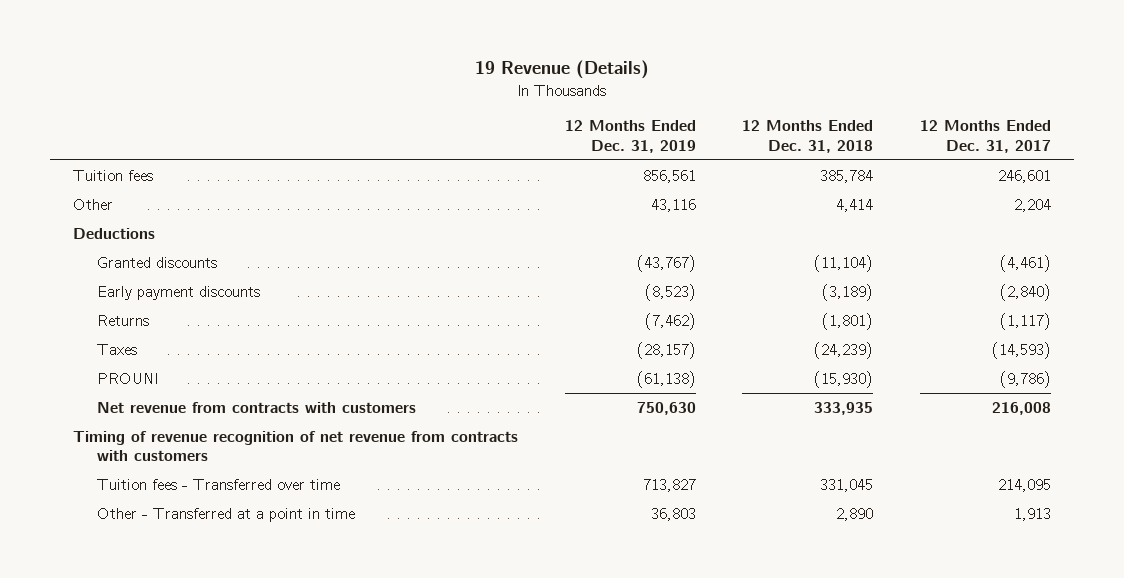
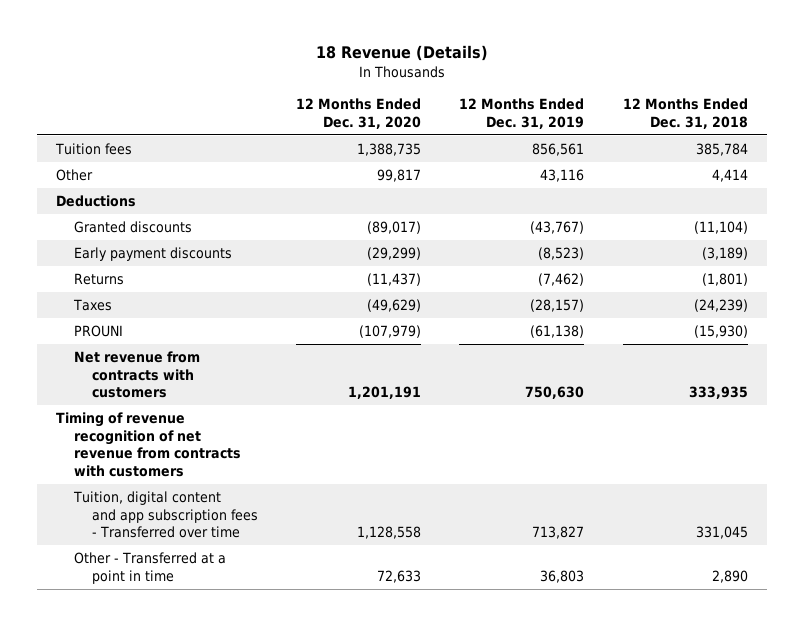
- 19 Revenue (Details)
+ 18 Revenue (Details)
- | 12 Months Ended Dec. 31, 2019 | 12 Months Ended Dec. 31, 2018 | 12 Months Ended Dec. 31, 2017
+ | 12 Months Ended Dec. 31, 2020 | 12 Months Ended Dec. 31, 2019 | 12 Months Ended Dec. 31, 2018
- Tuition fees - Transferred over time | 713,827 | 331,045 | 214,095
+ Tuition, digital content and app subscription fees - Transferred over time | 1,128,558 | 713,827 | 331,045

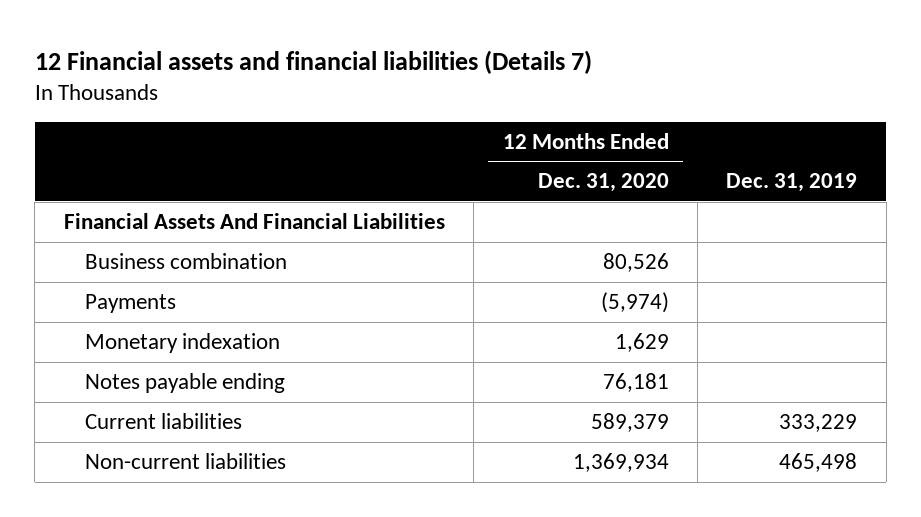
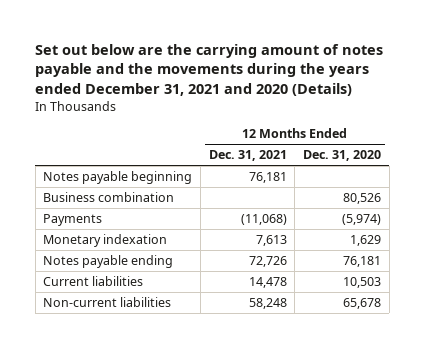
- 12 Financial assets and financial liabilities (Details 7)
+ Set out below are the carrying amount of notes payable and the movements during the years ended December 31, 2021 and 2020 (Details)
- | 12 Months Ended Dec. 31, 2020 | Dec. 31, 2019
+ | 12 Months Ended Dec. 31, 2021 | 12 Months Ended Dec. 31, 2020
- Financial Assets And Financial Liabilities
+ Notes payable beginning | 76,181 |
- Current liabilities | 589,379 | 333,229
- Non-current liabilities | 1,369,934 | 465,498
+ Current liabilities | 14,478 | 10,503
+ Non-current liabilities | 58,248 | 65,678

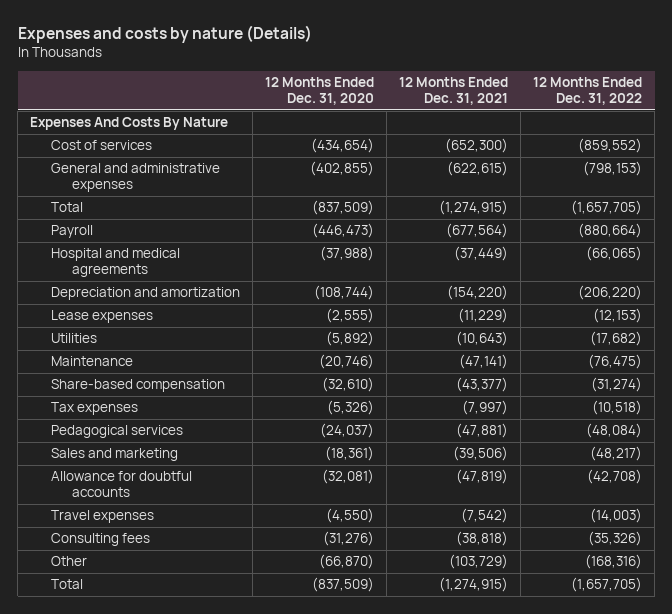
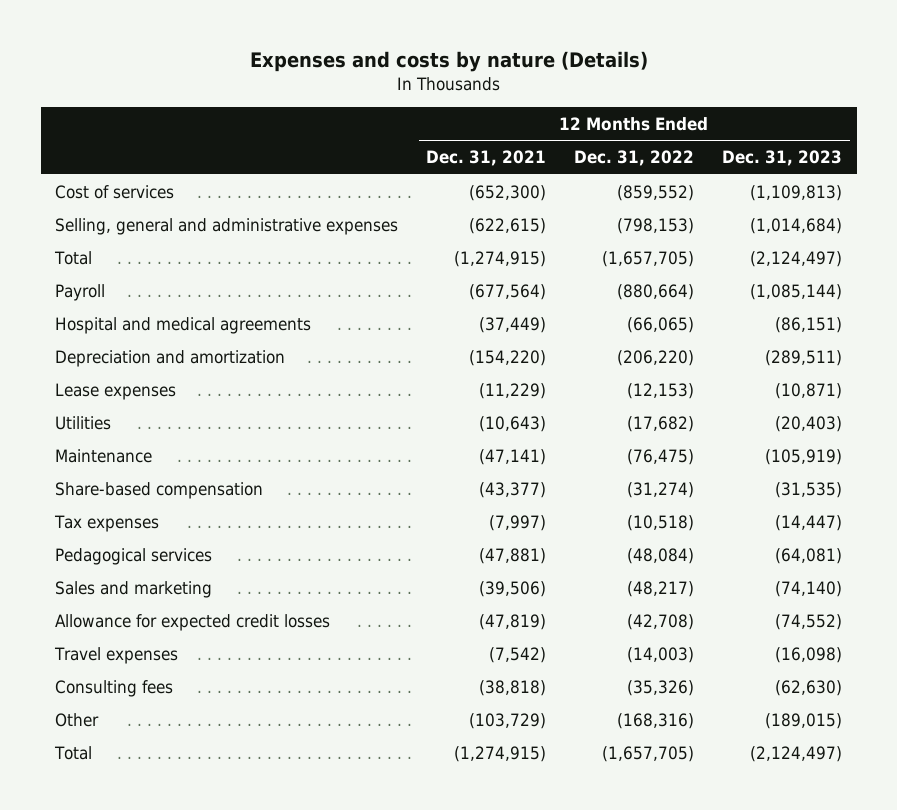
- | 12 Months Ended Dec. 31, 2020 | 12 Months Ended Dec. 31, 2021 | 12 Months Ended Dec. 31, 2022
+ | 12 Months Ended Dec. 31, 2021 | 12 Months Ended Dec. 31, 2022 | 12 Months Ended Dec. 31, 2023
- Expenses And Costs By Nature
- General and administrative expenses | (402,855) | (622,615) | (798,153)
+ Selling, general and administrative expenses | (622,615) | (798,153) | (1,014,684)
- Allowance for doubtful accounts | (32,081) | (47,819) | (42,708)
+ Allowance for expected credit losses | (47,819) | (42,708) | (74,552)

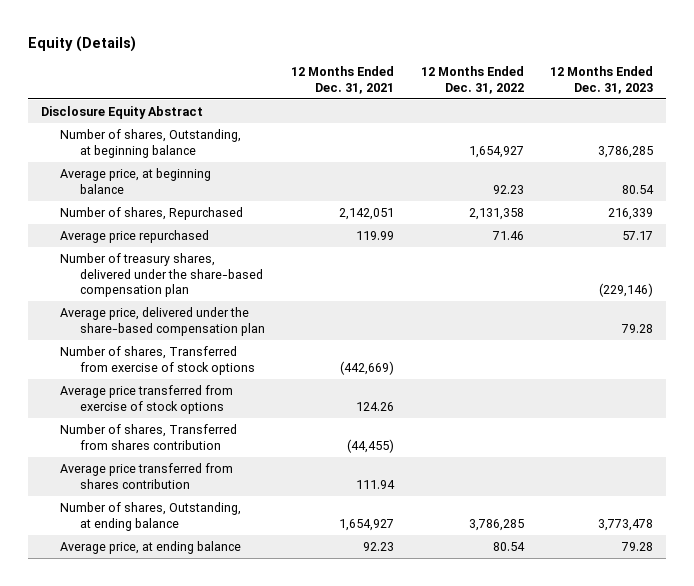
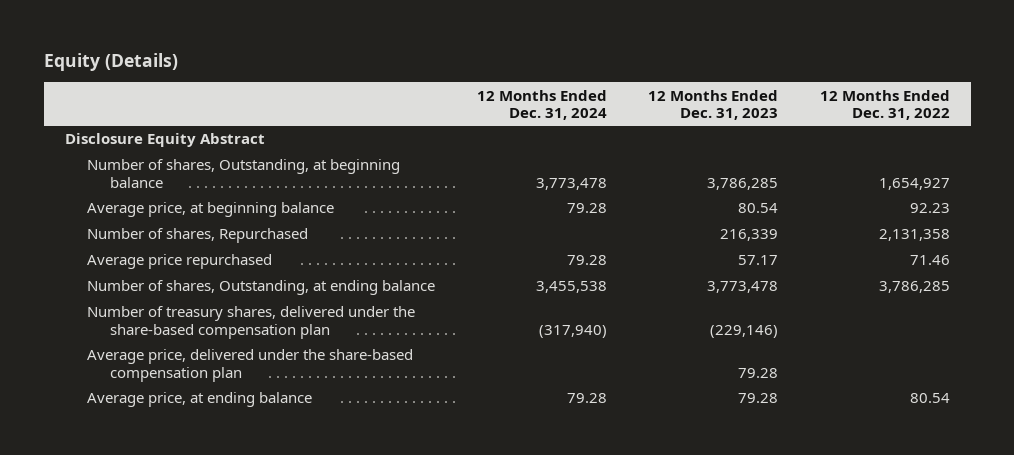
- | 12 Months Ended Dec. 31, 2021 | 12 Months Ended Dec. 31, 2022 | 12 Months Ended Dec. 31, 2023
+ | 12 Months Ended Dec. 31, 2024 | 12 Months Ended Dec. 31, 2023 | 12 Months Ended Dec. 31, 2022
moved up: Number of shares, Outstanding, at ending balance | 3,455,538 | 3,773,478 | 3,786,285
- Number of shares, Transferred from exercise of stock options | (442,669) | |
- Average price transferred from exercise of stock options | 124.26 | |
- Number of shares, Transferred from shares contribution | (44,455) | |
- Average price transferred from shares contribution | 111.94 | |

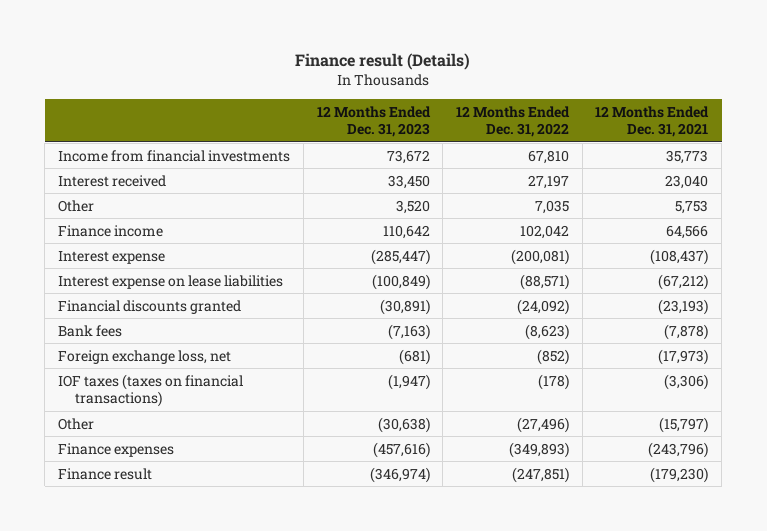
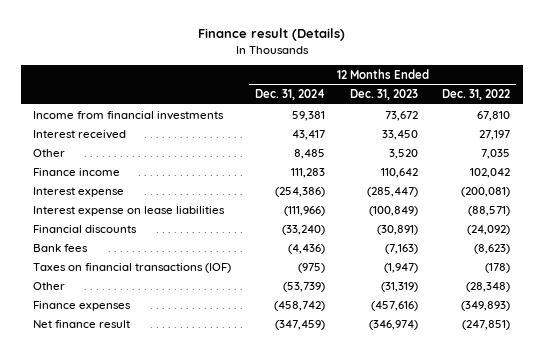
- | 12 Months Ended Dec. 31, 2023 | 12 Months Ended Dec. 31, 2022 | 12 Months Ended Dec. 31, 2021
+ | 12 Months Ended Dec. 31, 2024 | 12 Months Ended Dec. 31, 2023 | 12 Months Ended Dec. 31, 2022
- Financial discounts granted | (30,891) | (24,092) | (23,193)
+ Financial discounts | (33,240) | (30,891) | (24,092)
- Foreign exchange loss, net | (681) | (852) | (17,973)
- IOF taxes (taxes on financial transactions) | (1,947) | (178) | (3,306)
- Other | (30,638) | (27,496) | (15,797)
+ Taxes on financial transactions (IOF) | (975) | (1,947) | (178)
+ Other | (53,739) | (31,319) | (28,348)
- Finance result | (346,974) | (247,851) | (179,230)
+ Net finance result | (347,459) | (346,974) | (247,851)

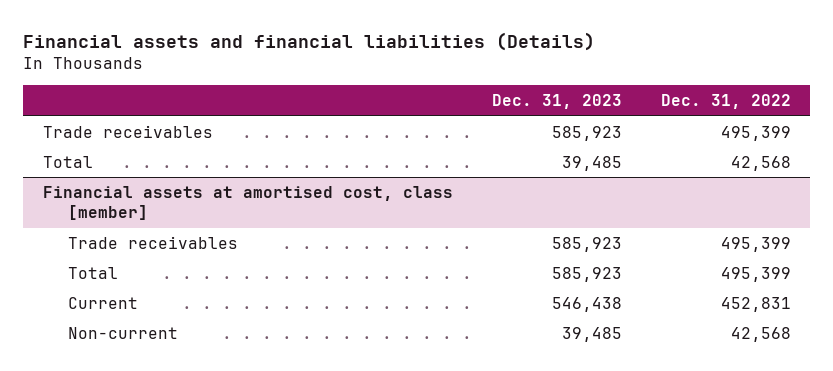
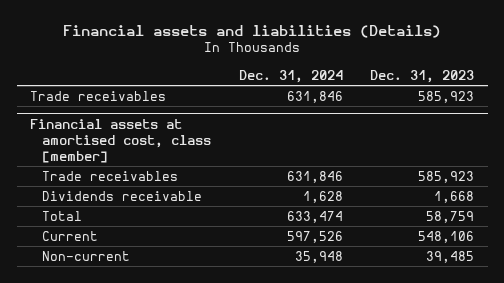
- Financial assets and financial liabilities (Details)
+ Financial assets and liabilities (Details)
- | Dec. 31, 2023 | Dec. 31, 2022
+ | Dec. 31, 2024 | Dec. 31, 2023
- Total | 39,485 | 42,568
@ Financial assets at amortised cost, class [member]
- Total | 585,923 | 495,399
- Current | 546,438 | 452,831
+ Dividends receivable | 1,628 | 1,668
+ Total | 633,474 | 58,759
+ Current | 597,526 | 548,106

